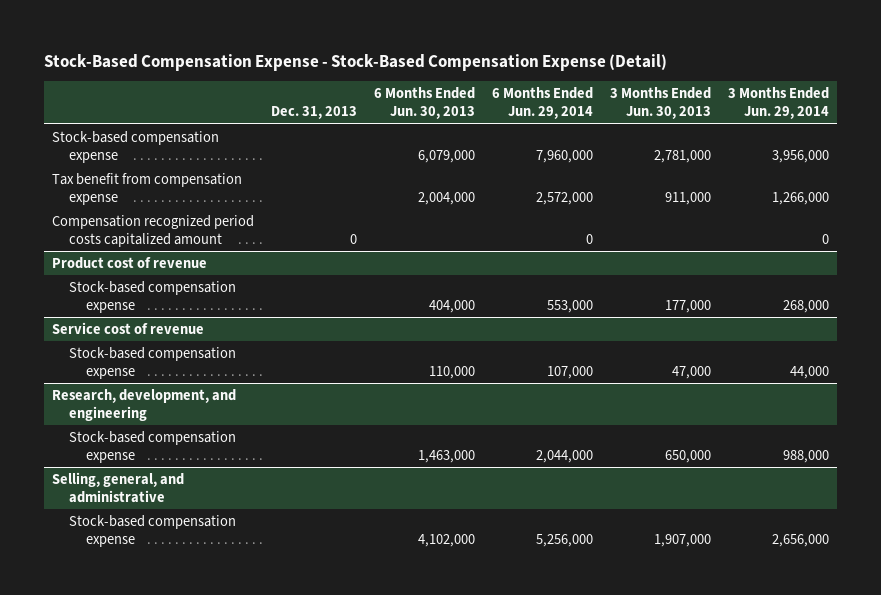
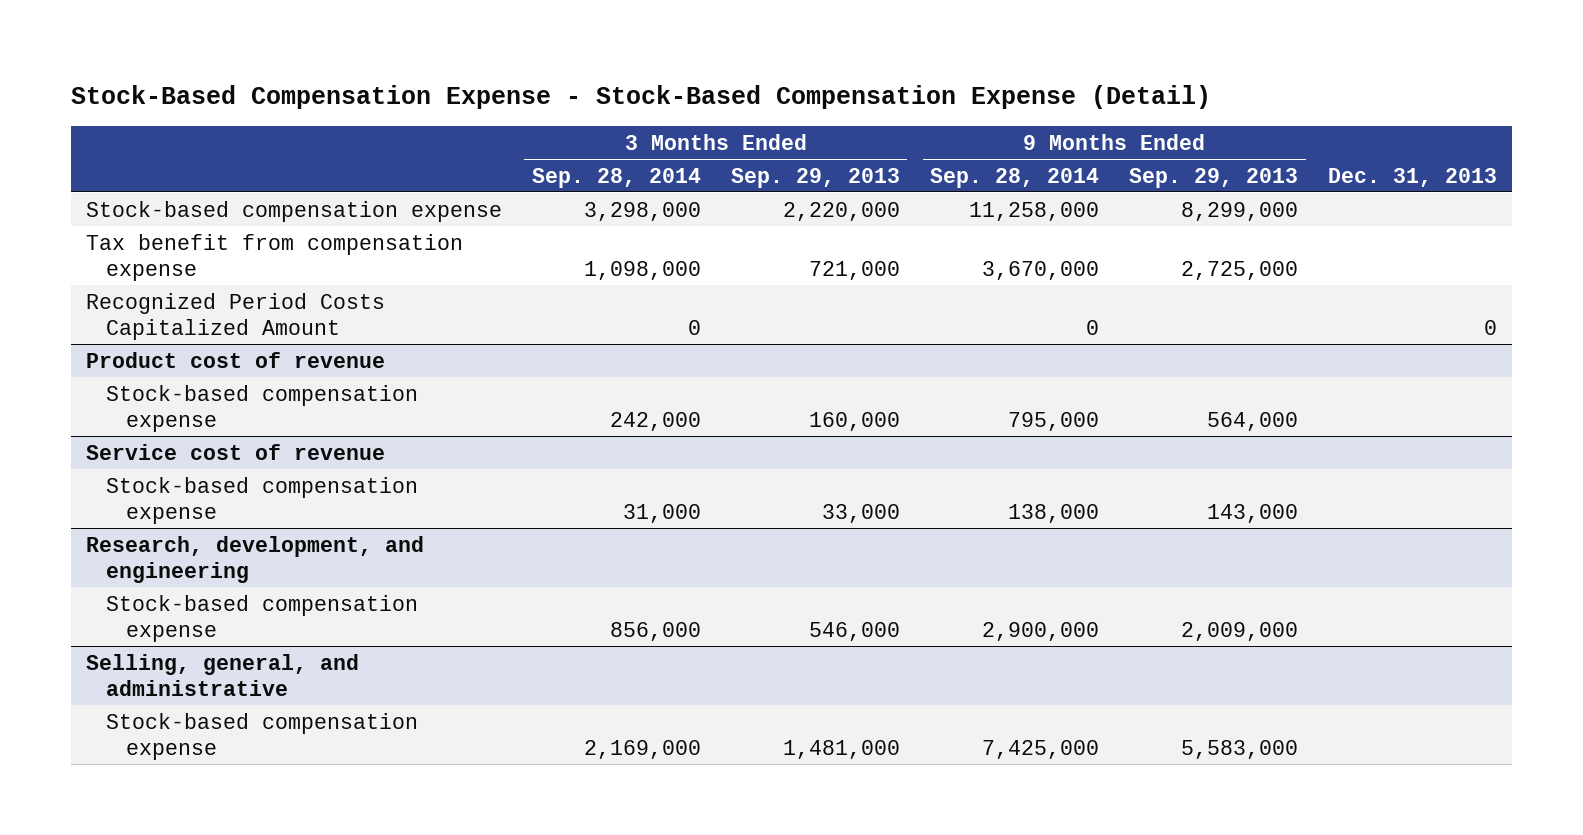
- | Dec. 31, 2013 | 6 Months Ended Jun. 30, 2013 | 6 Months Ended Jun. 29, 2014 | 3 Months Ended Jun. 30, 2013 | 3 Months Ended Jun. 29, 2014
+ | 3 Months Ended Sep. 28, 2014 | 3 Months Ended Sep. 29, 2013 | 9 Months Ended Sep. 28, 2014 | 9 Months Ended Sep. 29, 2013 | Dec. 31, 2013
- Compensation recognized period costs capitalized amount | 0 | | 0 | | 0
+ Recognized Period Costs Capitalized Amount | 0 | | 0 | | 0

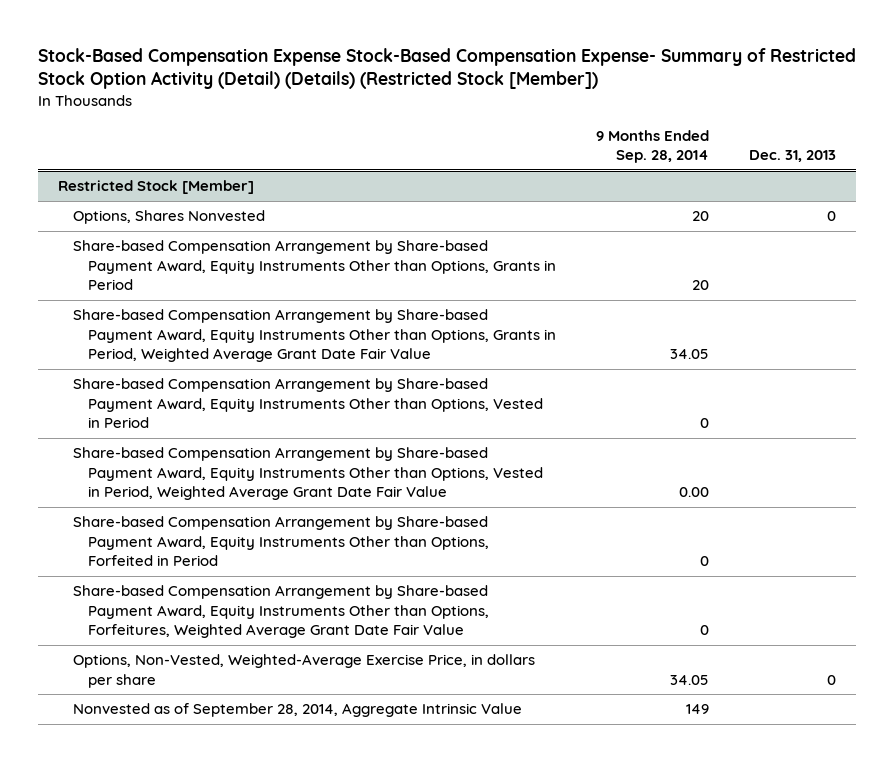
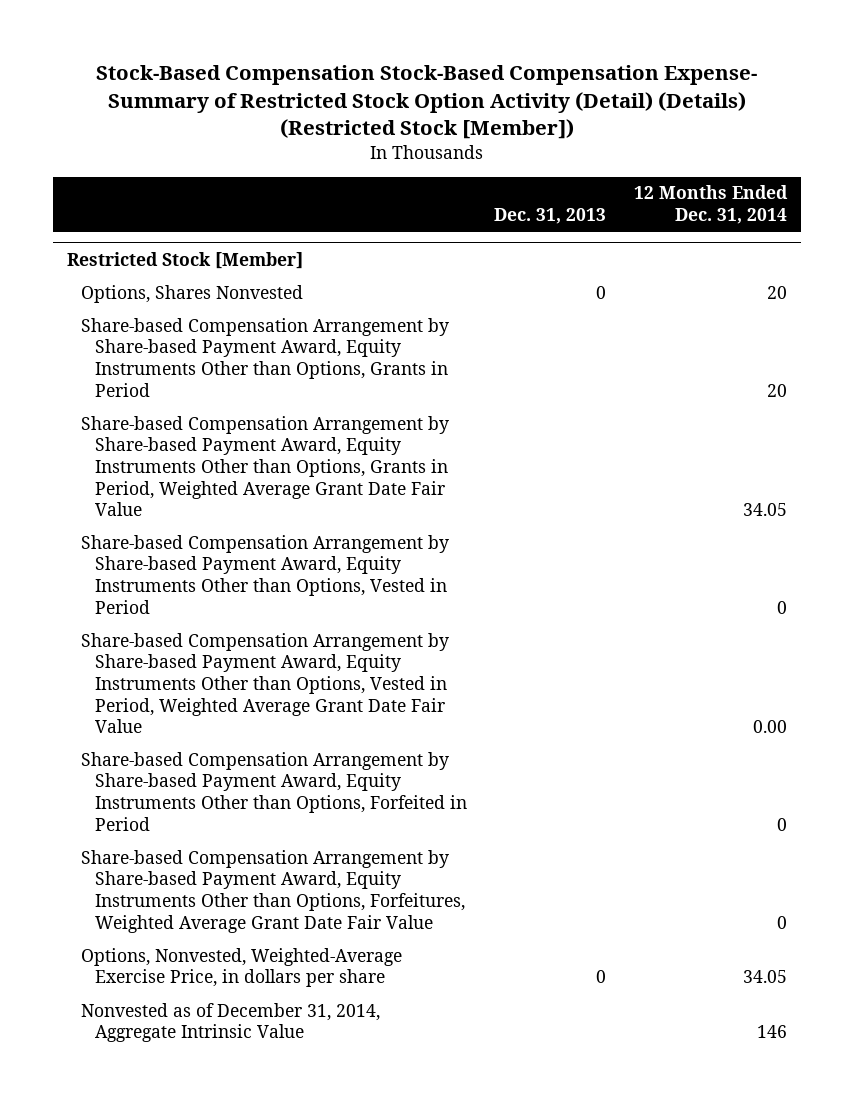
- Stock-Based Compensation Expense Stock-Based Compensation Expense- Summary of Restricted Stock Option Activity (Detail) (Details) (Restricted Stock [Member])
+ Stock-Based Compensation Stock-Based Compensation Expense- Summary of Restricted Stock Option Activity (Detail) (Details) (Restricted Stock [Member])
- | 9 Months Ended Sep. 28, 2014 | Dec. 31, 2013
+ | Dec. 31, 2013 | 12 Months Ended Dec. 31, 2014
@ Restricted Stock [Member]
- Options, Non-Vested, Weighted-Average Exercise Price, in dollars per share | 34.05 | 0
- Nonvested as of September 28, 2014, Aggregate Intrinsic Value | 149 |
+ Options, Nonvested, Weighted-Average Exercise Price, in dollars per share | 0 | 34.05
+ Nonvested as of December 31, 2014, Aggregate Intrinsic Value | | 146

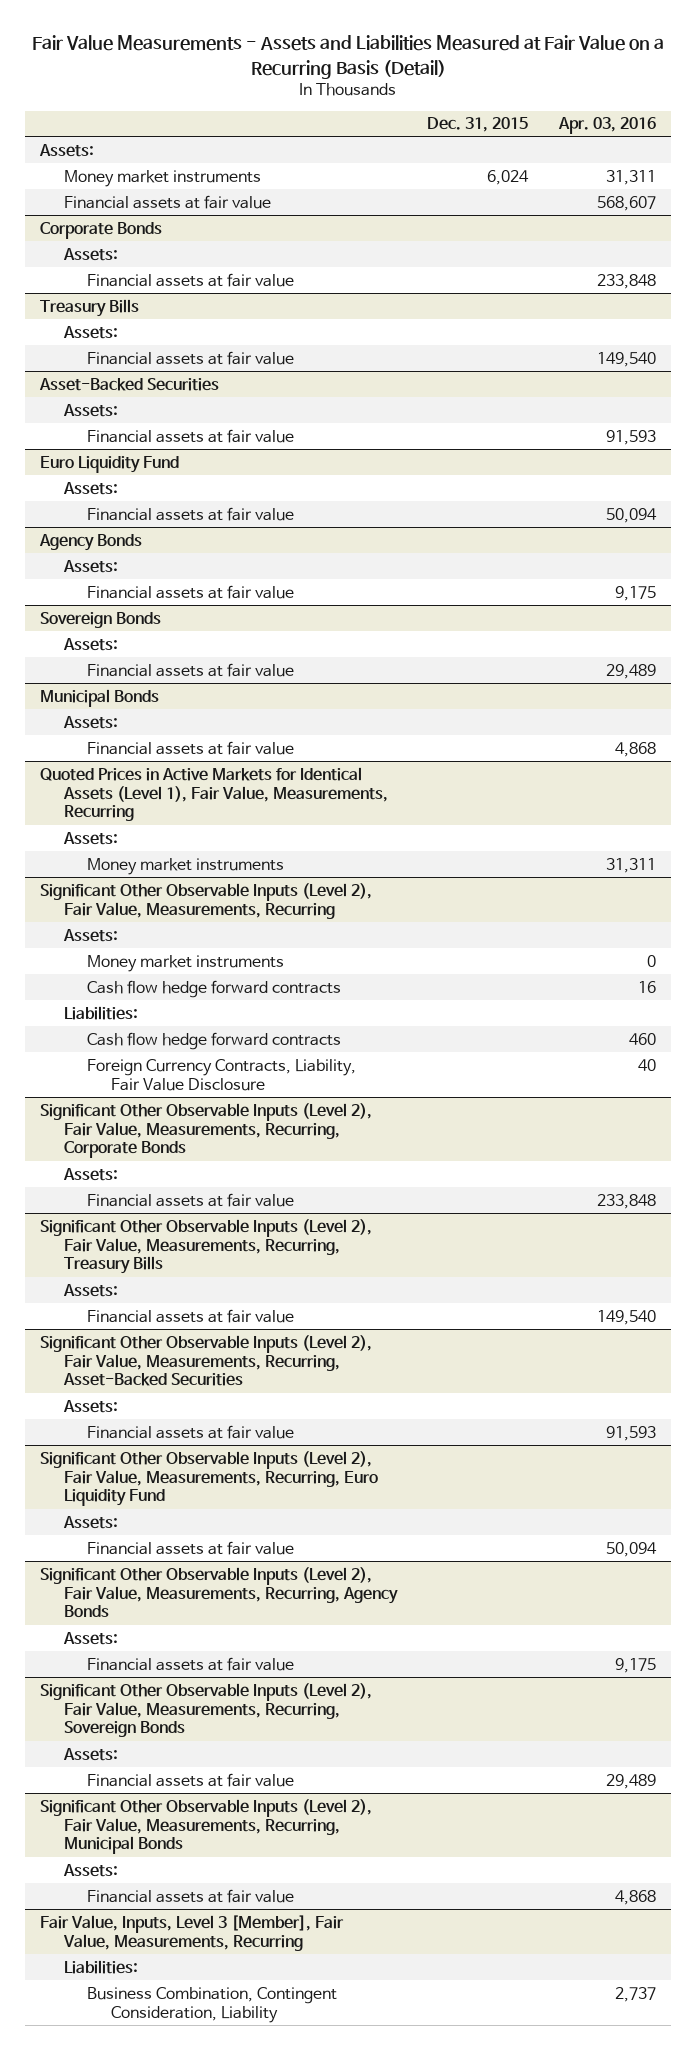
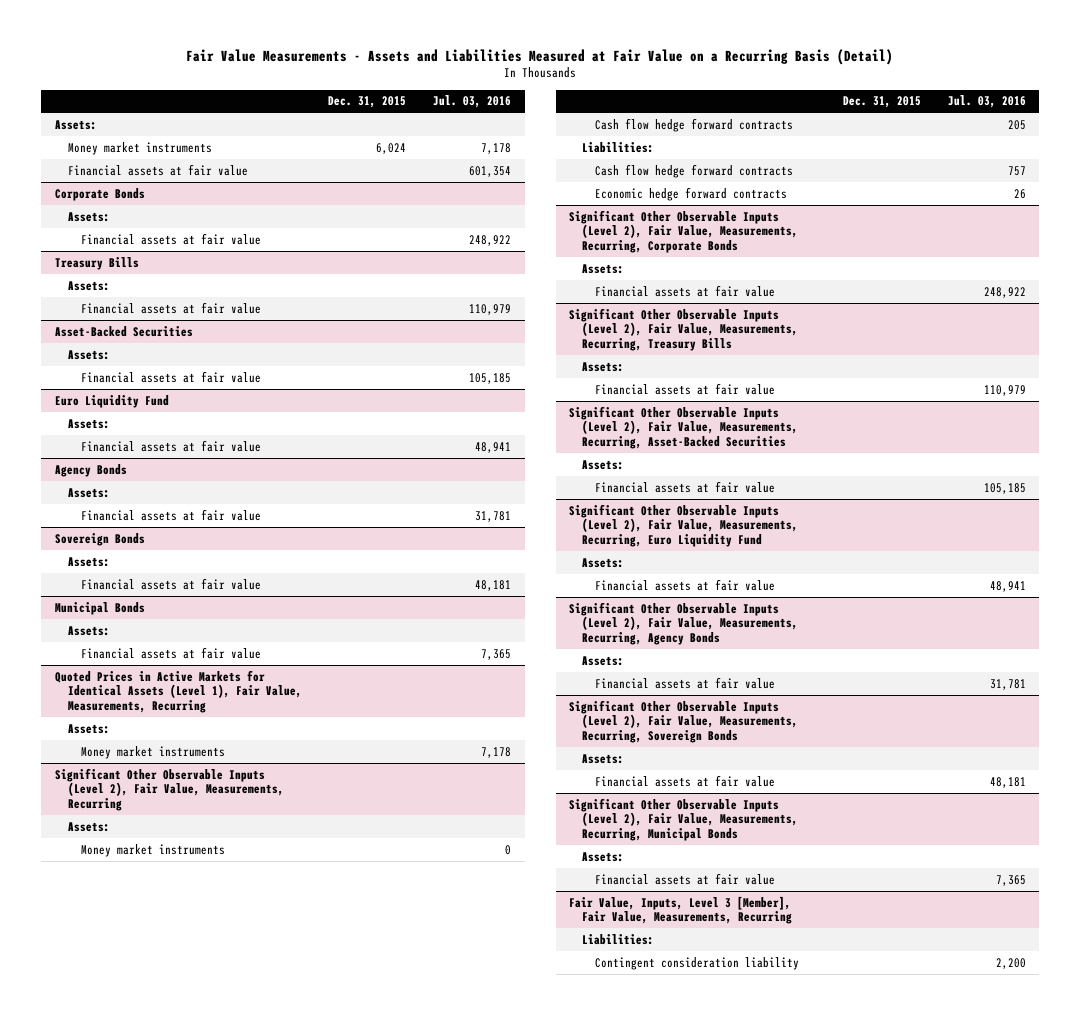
- | Dec. 31, 2015 | Apr. 03, 2016
+ | Dec. 31, 2015 | Jul. 03, 2016
@ Significant Other Observable Inputs (Level 2), Fair Value, Measurements, Recurring
- Foreign Currency Contracts, Liability, Fair Value Disclosure | | 40
+ Economic hedge forward contracts | | 26
@ Fair Value, Inputs, Level 3 [Member], Fair Value, Measurements, Recurring
- Business Combination, Contingent Consideration, Liability | | 2,737
+ Contingent consideration liability | | 2,200

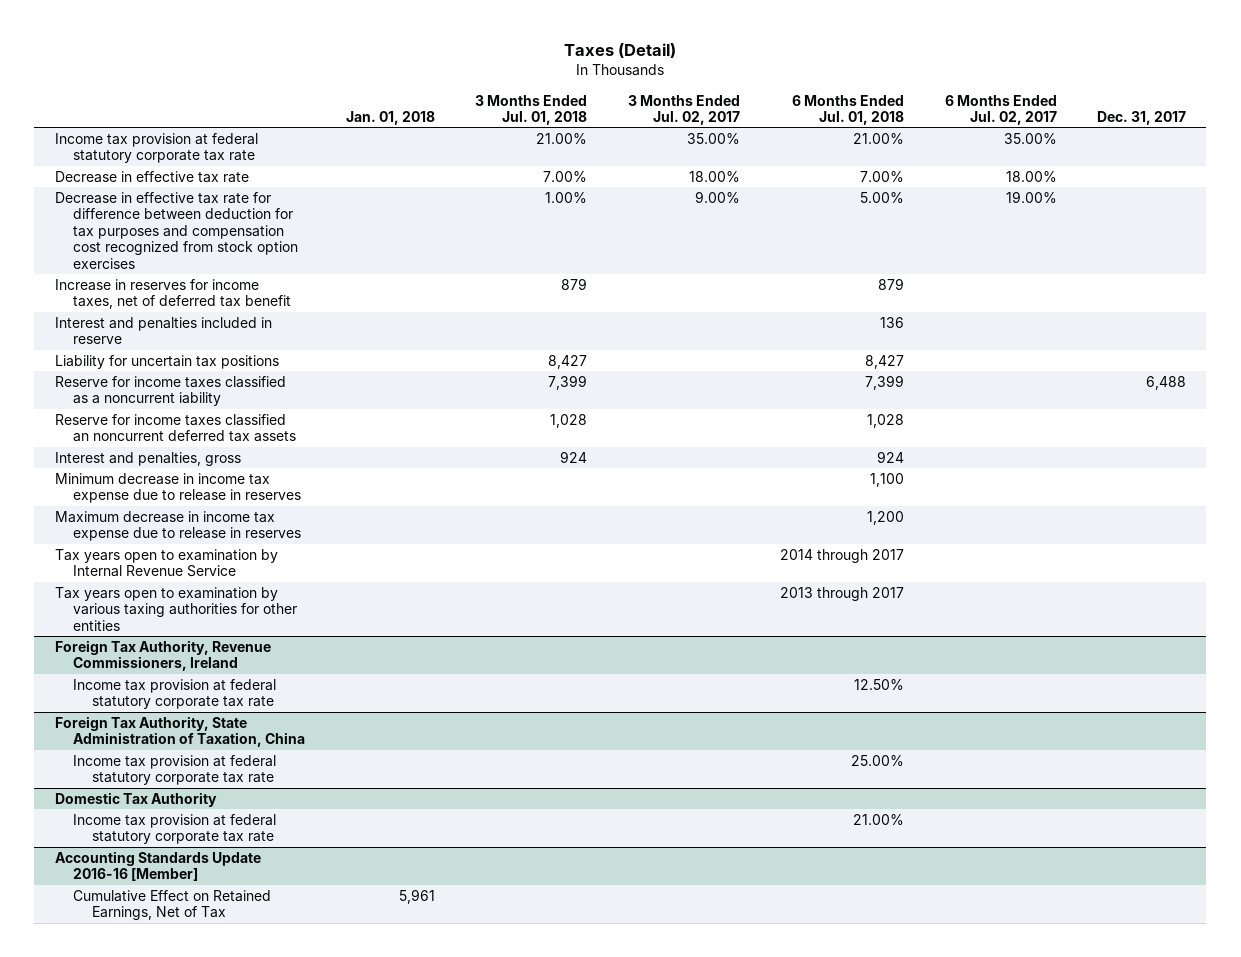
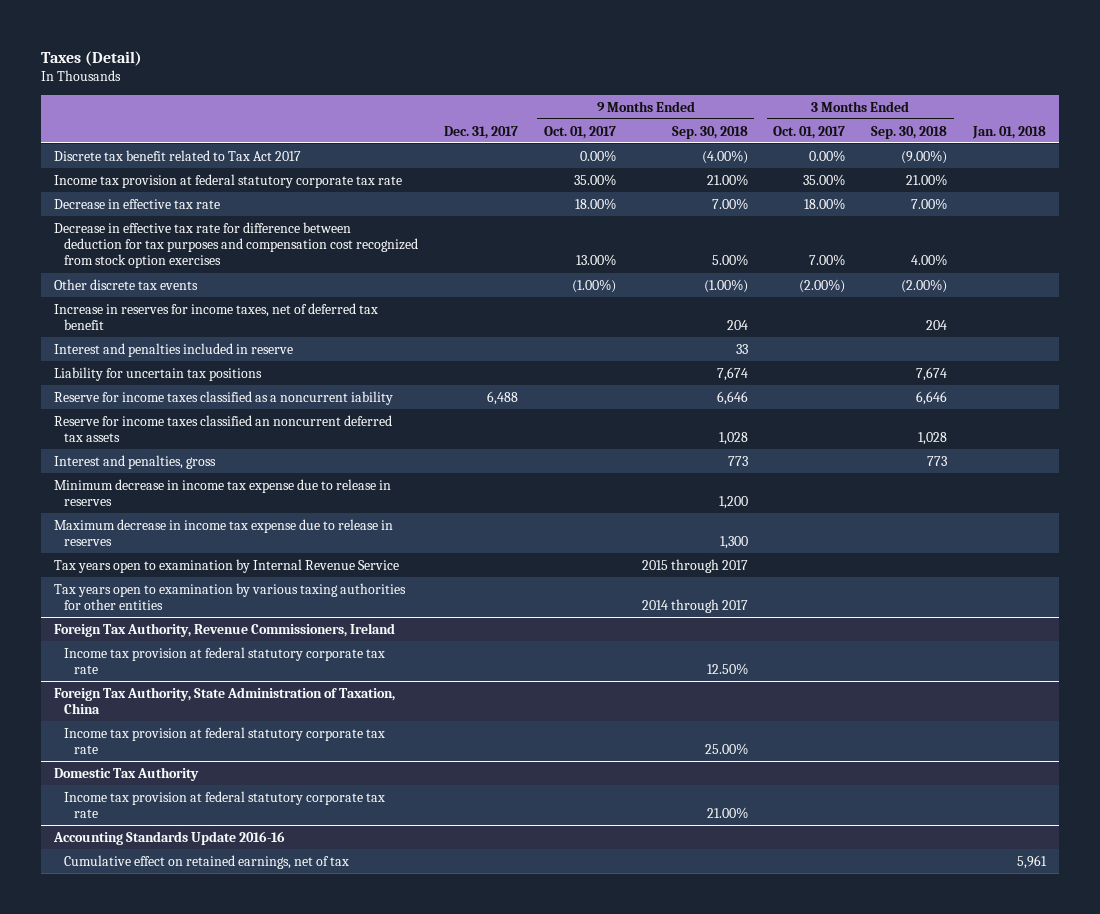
- | Jan. 01, 2018 | 3 Months Ended Jul. 01, 2018 | 3 Months Ended Jul. 02, 2017 | 6 Months Ended Jul. 01, 2018 | 6 Months Ended Jul. 02, 2017 | Dec. 31, 2017
+ | Dec. 31, 2017 | 9 Months Ended Oct. 01, 2017 | 9 Months Ended Sep. 30, 2018 | 3 Months Ended Oct. 01, 2017 | 3 Months Ended Sep. 30, 2018 | Jan. 01, 2018
+ Discrete tax benefit related to Tax Act 2017 | | 0.00% | (4.00%) | 0.00% | (9.00%) |
+ Other discrete tax events | | (1.00%) | (1.00%) | (2.00%) | (2.00%) |
- Accounting Standards Update 2016-16 [Member]
- Cumulative Effect on Retained Earnings, Net of Tax | 5,961 | | | | |
+ Accounting Standards Update 2016-16
+ Cumulative effect on retained earnings, net of tax | | | | | | 5,961

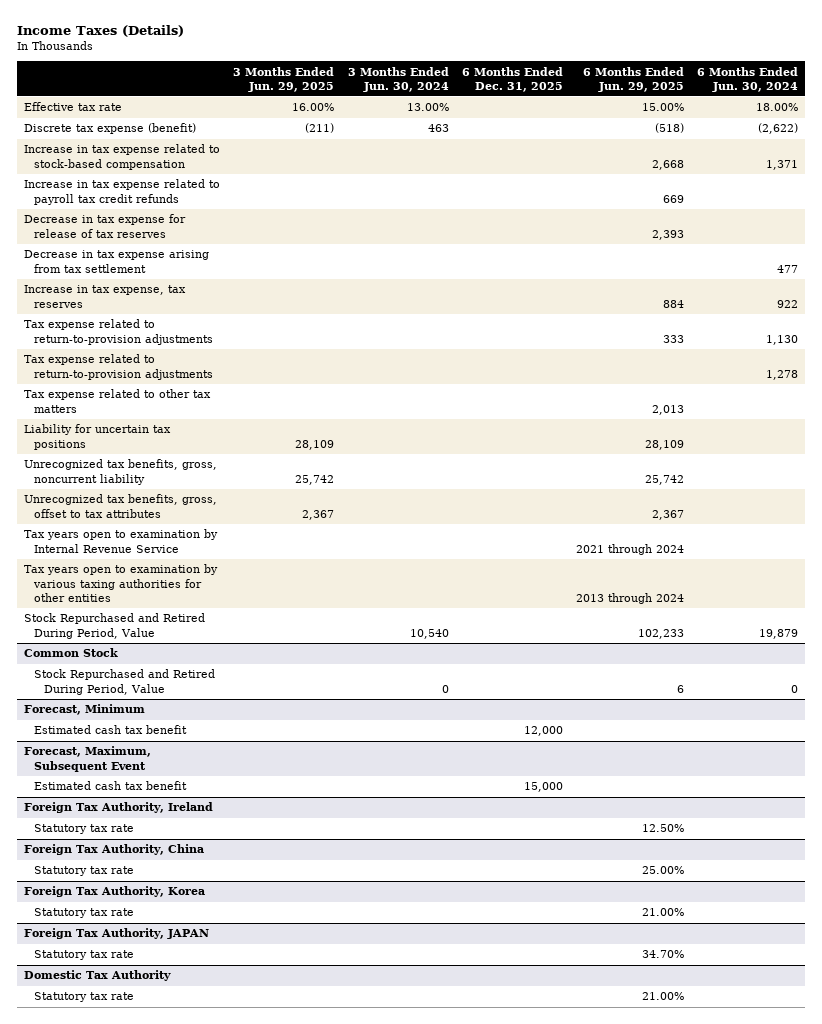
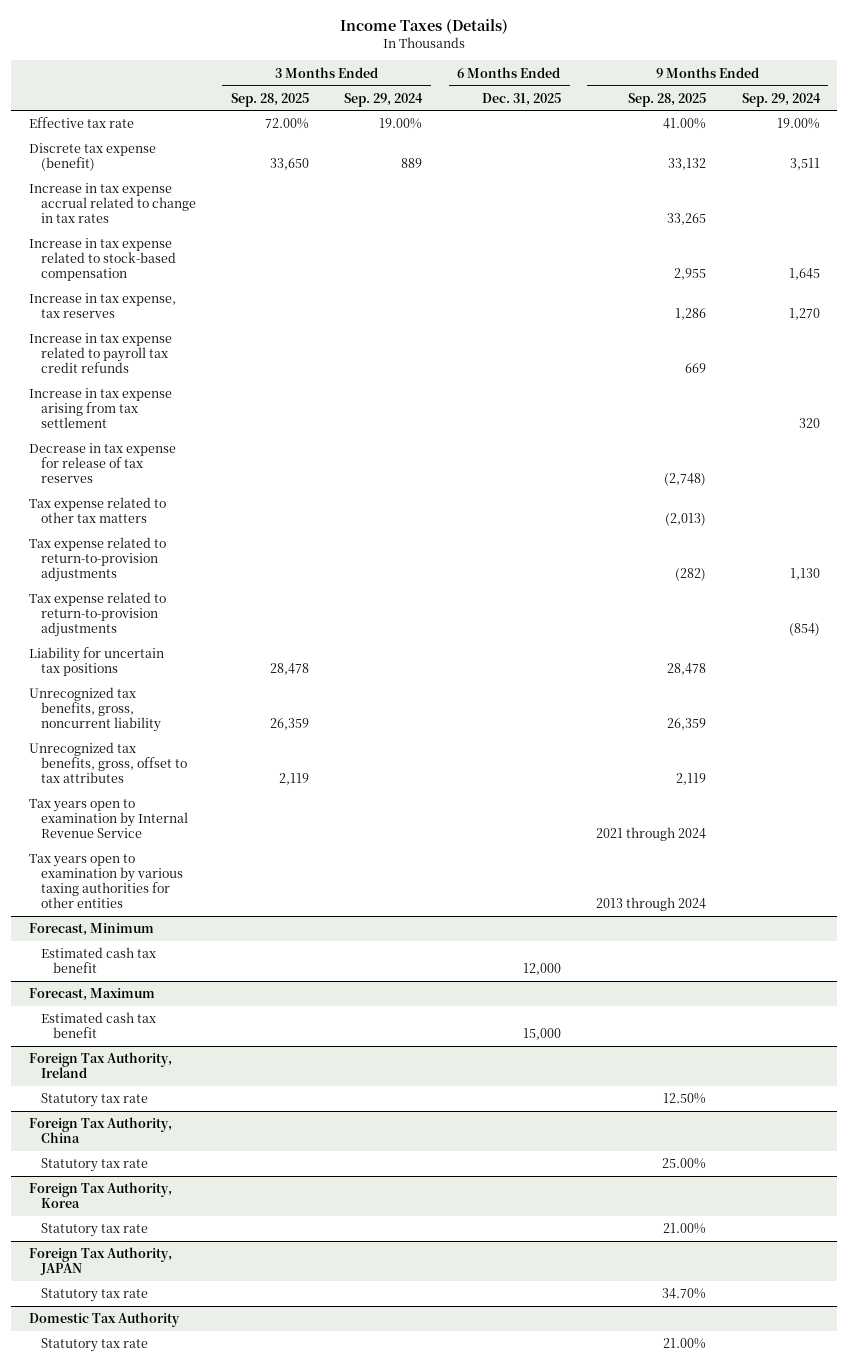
- | 3 Months Ended Jun. 29, 2025 | 3 Months Ended Jun. 30, 2024 | 6 Months Ended Dec. 31, 2025 | 6 Months Ended Jun. 29, 2025 | 6 Months Ended Jun. 30, 2024
+ | 3 Months Ended Sep. 28, 2025 | 3 Months Ended Sep. 29, 2024 | 6 Months Ended Dec. 31, 2025 | 9 Months Ended Sep. 28, 2025 | 9 Months Ended Sep. 29, 2024
+ Increase in tax expense accrual related to change in tax rates | | | | 33,265 |
moved up: Increase in tax expense, tax reserves | | | | 1,286 | 1,270
+ Increase in tax expense arising from tax settlement | | | | | 320
- Decrease in tax expense arising from tax settlement | | | | | 477
moved up: Tax expense related to other tax matters | | | | (2,013) |
- Stock Repurchased and Retired During Period, Value | | 10,540 | | 102,233 | 19,879
- Common Stock
- Stock Repurchased and Retired During Period, Value | | 0 | | 6 | 0
- Forecast, Maximum, Subsequent Event
+ Forecast, Maximum

